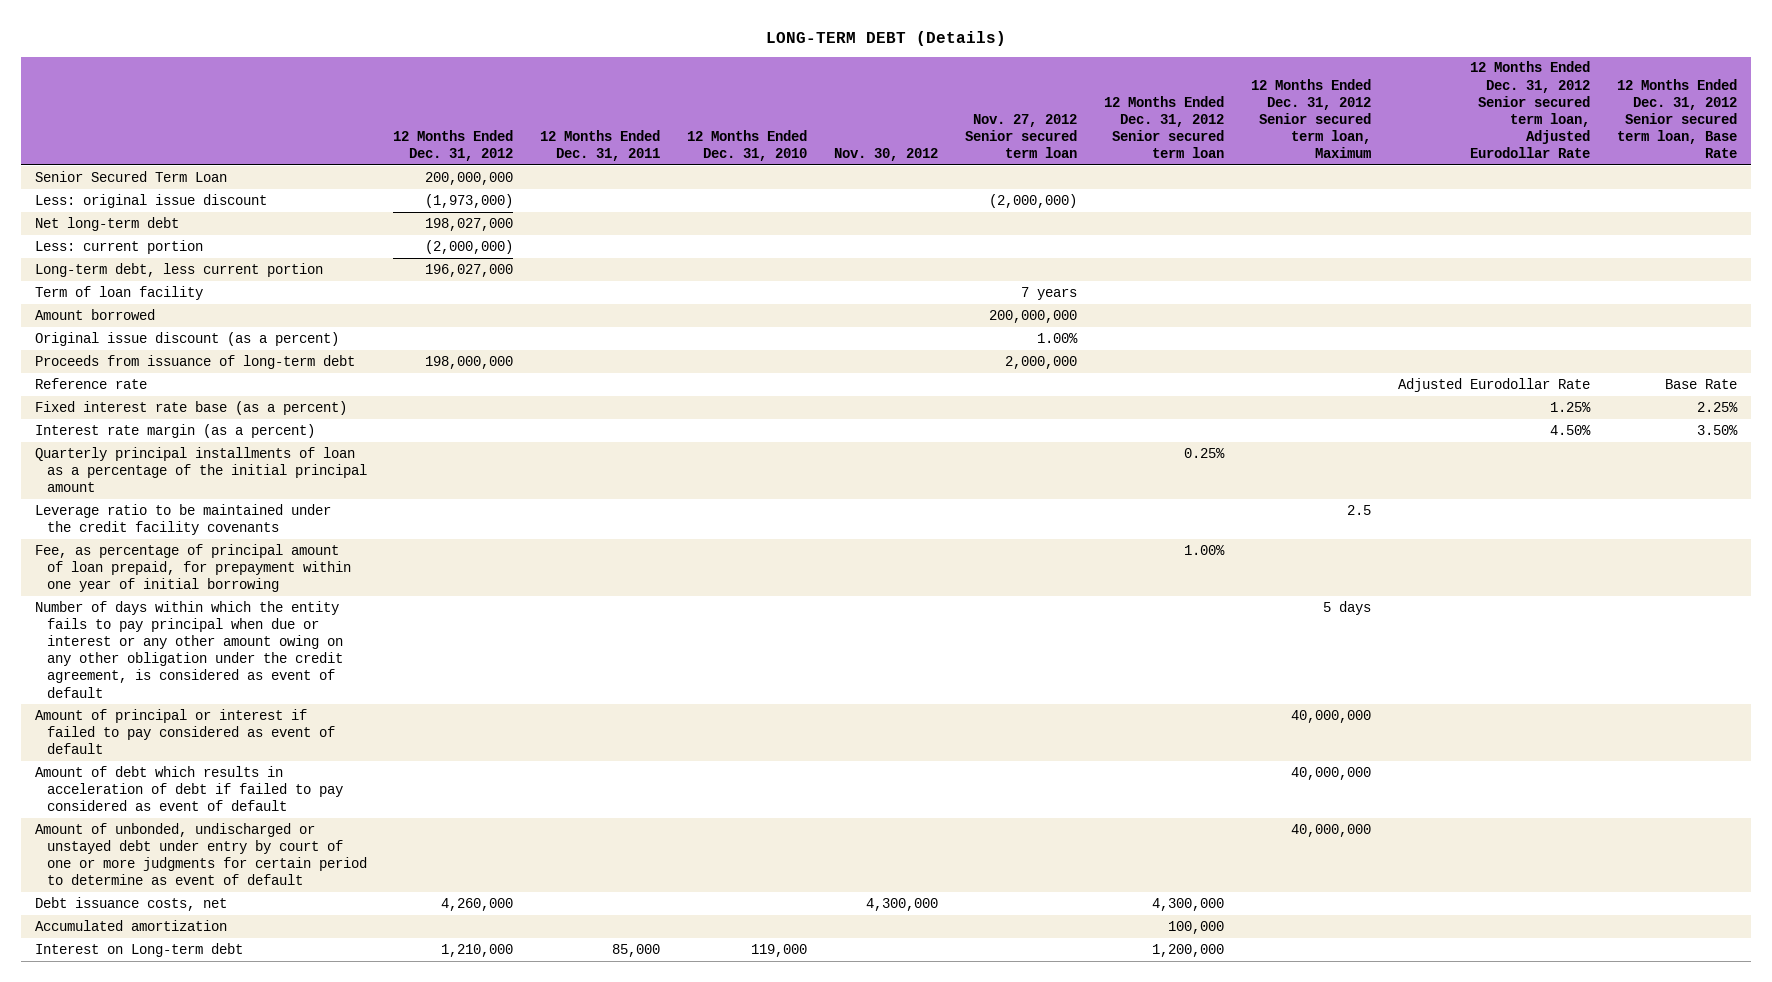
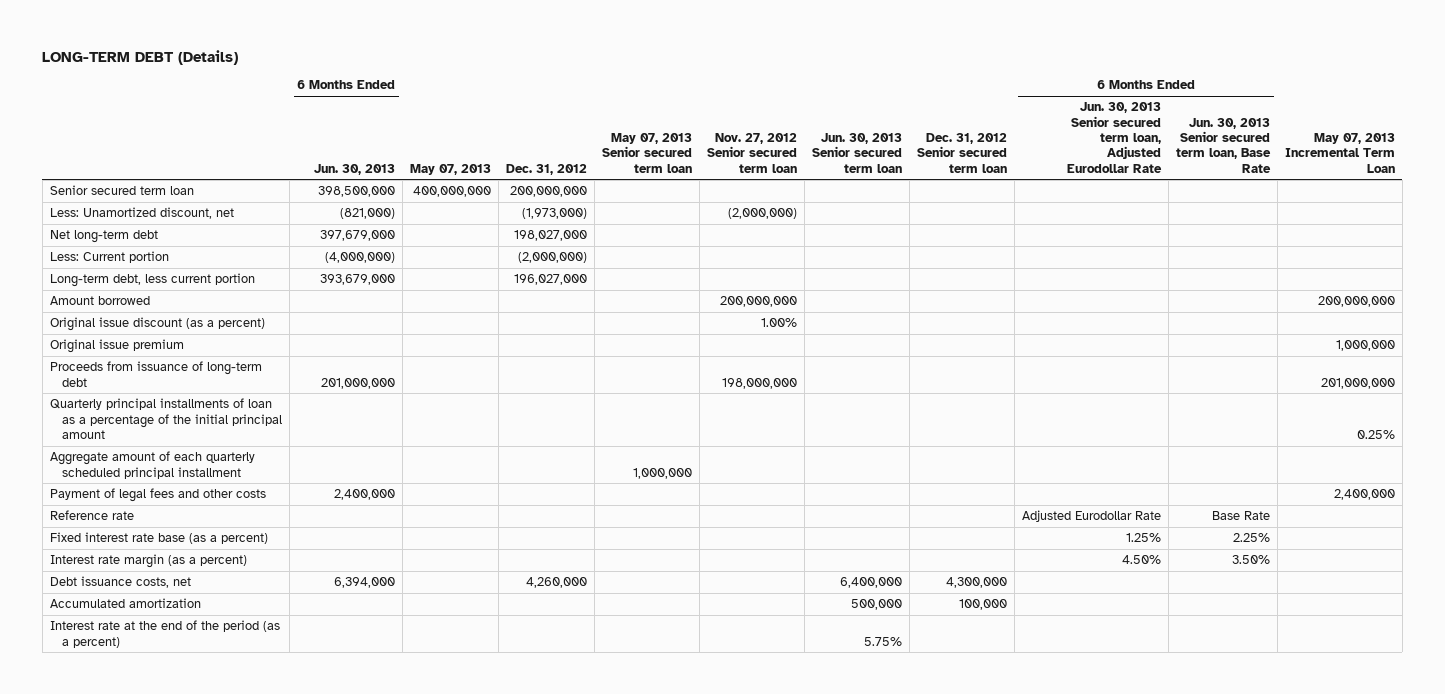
- | 12 Months Ended Dec. 31, 2012 | 12 Months Ended Dec. 31, 2011 | 12 Months Ended Dec. 31, 2010 | Nov. 30, 2012 | Nov. 27, 2012 Senior secured term loan | 12 Months Ended Dec. 31, 2012 Senior secured term loan | 12 Months Ended Dec. 31, 2012 Senior secured term loan, Maximum | 12 Months Ended Dec. 31, 2012 Senior secured term loan, Adjusted Eurodollar Rate | 12 Months Ended Dec. 31, 2012 Senior secured term loan, Base Rate
+ | 6 Months Ended Jun. 30, 2013 | May 07, 2013 | Dec. 31, 2012 | May 07, 2013 Senior secured term loan | Nov. 27, 2012 Senior secured term loan | Jun. 30, 2013 Senior secured term loan | Dec. 31, 2012 Senior secured term loan | 6 Months Ended Jun. 30, 2013 Senior secured term loan, Adjusted Eurodollar Rate | 6 Months Ended Jun. 30, 2013 Senior secured term loan, Base Rate | May 07, 2013 Incremental Term Loan
- Senior Secured Term Loan | 200,000,000 | | | | | | | |
- Less: original issue discount | (1,973,000) | | | | (2,000,000) | | | |
+ Senior secured term loan | 398,500,000 | 400,000,000 | 200,000,000 | | | | | | |
+ Less: Unamortized discount, net | (821,000) | | (1,973,000) | | (2,000,000) | | | | |
- Less: current portion | (2,000,000) | | | | | | | |
+ Less: Current portion | (4,000,000) | | (2,000,000) | | | | | | |
- Term of loan facility | | | | | 7 years | | | |
- Proceeds from issuance of long-term debt | 198,000,000 | | | | 2,000,000 | | | |
+ Original issue premium | | | | | | | | | | 1,000,000
+ Proceeds from issuance of long-term debt | 201,000,000 | | | | 198,000,000 | | | | | 201,000,000
moved up: Quarterly principal installments of loan as a percentage of the initial principal amount | | | | | | | | | | 0.25%
+ Aggregate amount of each quarterly scheduled principal installment | | | | 1,000,000 | | | | | |
+ Payment of legal fees and other costs | 2,400,000 | | | | | | | | | 2,400,000
- Leverage ratio to be maintained under the credit facility covenants | | | | | | | 2.5 | |
- Fee, as percentage of principal amount of loan prepaid, for prepayment within one year of initial borrowing | | | | | | 1.00% | | |
- Number of days within which the entity fails to pay principal when due or interest or any other amount owing on any other obligation under the credit agreement, is considered as event of default | | | | | | | 5 days | |
- Amount of principal or interest if failed to pay considered as event of default | | | | | | | 40,000,000 | |
- Amount of debt which results in acceleration of debt if failed to pay considered as event of default | | | | | | | 40,000,000 | |
- Amount of unbonded, undischarged or unstayed debt under entry by court of one or more judgments for certain period to determine as event of default | | | | | | | 40,000,000 | |
- Interest on Long-term debt | 1,210,000 | 85,000 | 119,000 | | | 1,200,000 | | |
+ Interest rate at the end of the period (as a percent) | | | | | | 5.75% | | | |

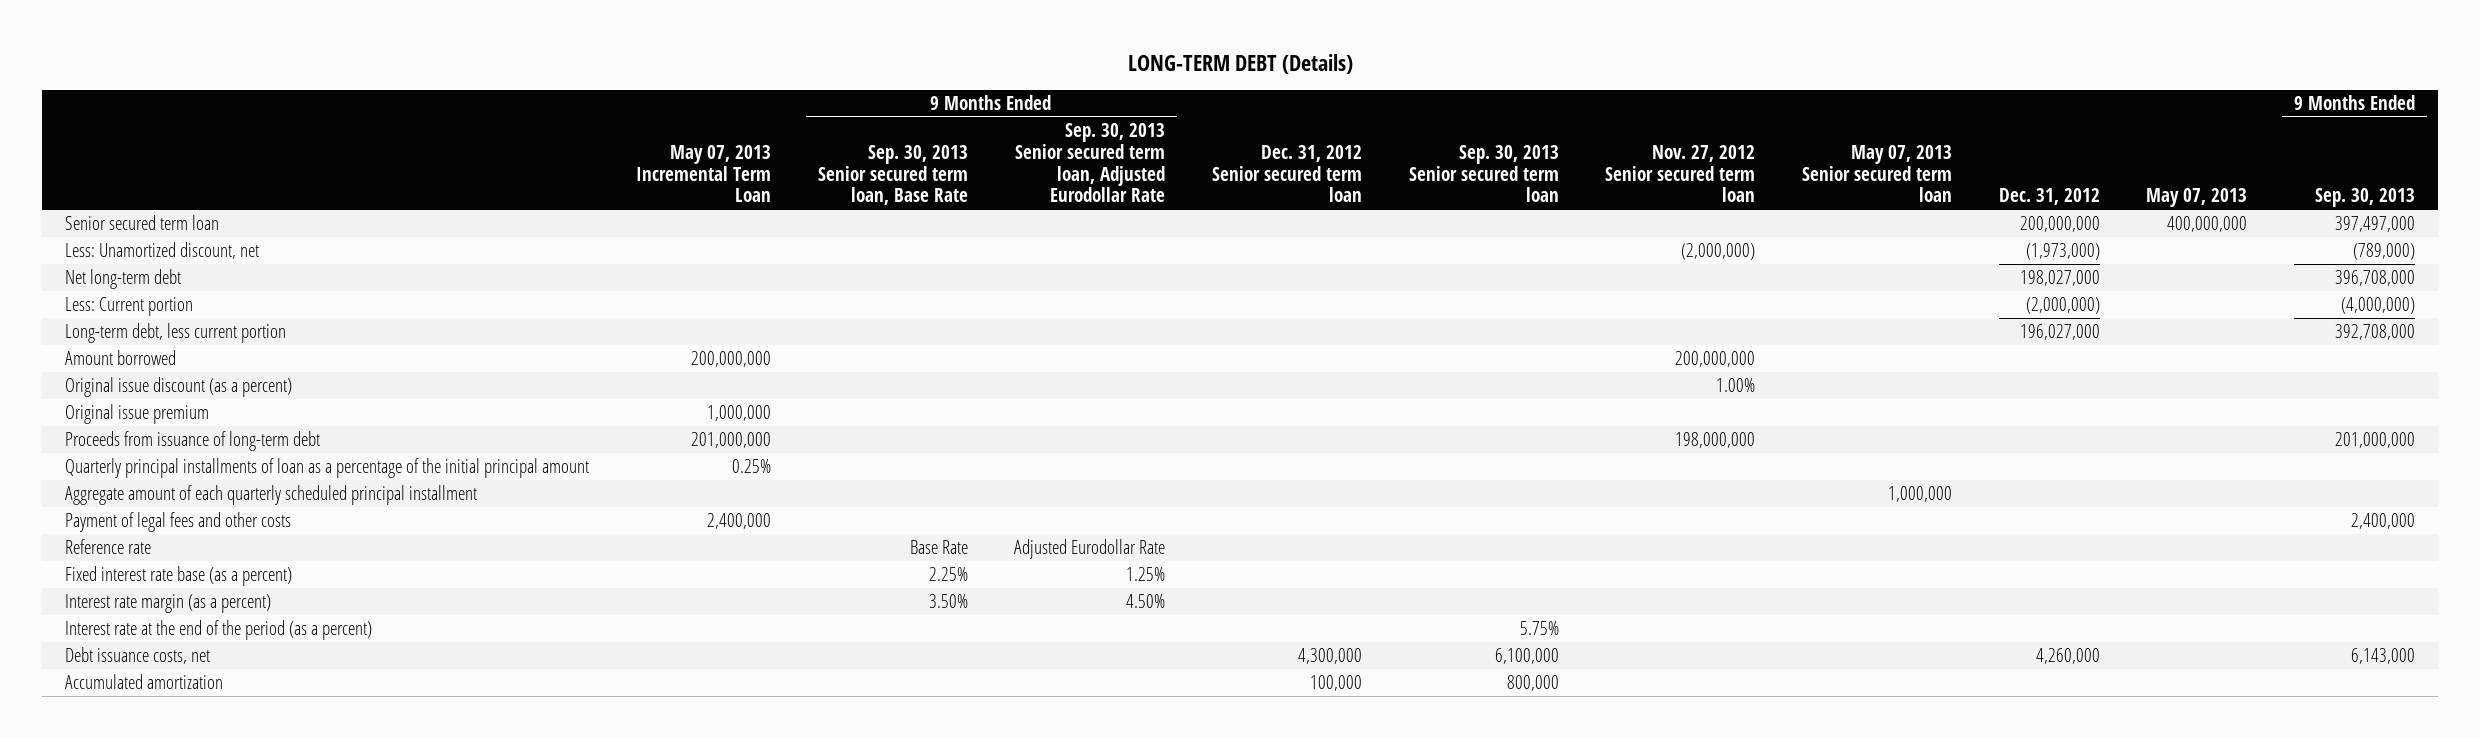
- | 6 Months Ended Jun. 30, 2013 | May 07, 2013 | Dec. 31, 2012 | May 07, 2013 Senior secured term loan | Nov. 27, 2012 Senior secured term loan | Jun. 30, 2013 Senior secured term loan | Dec. 31, 2012 Senior secured term loan | 6 Months Ended Jun. 30, 2013 Senior secured term loan, Adjusted Eurodollar Rate | 6 Months Ended Jun. 30, 2013 Senior secured term loan, Base Rate | May 07, 2013 Incremental Term Loan
+ | May 07, 2013 Incremental Term Loan | 9 Months Ended Sep. 30, 2013 Senior secured term loan, Base Rate | 9 Months Ended Sep. 30, 2013 Senior secured term loan, Adjusted Eurodollar Rate | Dec. 31, 2012 Senior secured term loan | Sep. 30, 2013 Senior secured term loan | Nov. 27, 2012 Senior secured term loan | May 07, 2013 Senior secured term loan | Dec. 31, 2012 | May 07, 2013 | 9 Months Ended Sep. 30, 2013
moved up: Interest rate at the end of the period (as a percent) | | | | | 5.75% | | | | |

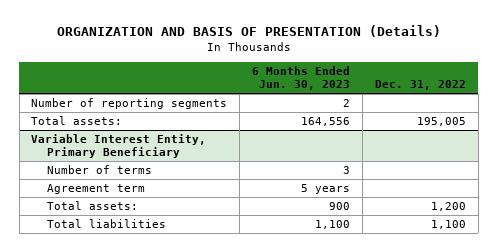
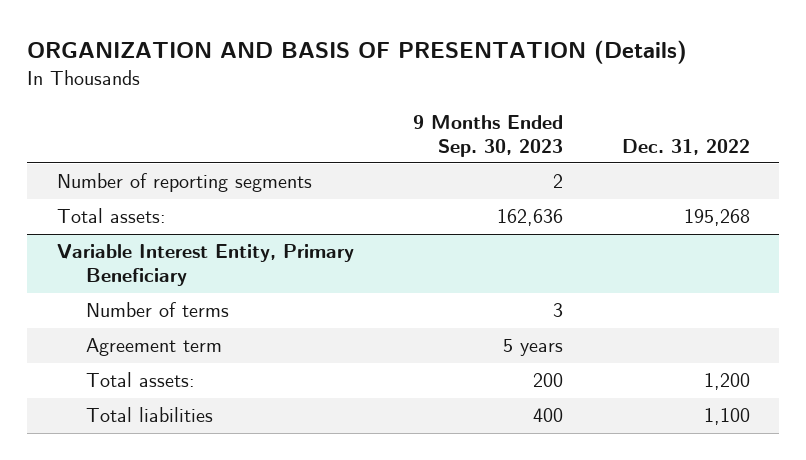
- | 6 Months Ended Jun. 30, 2023 | Dec. 31, 2022
+ | 9 Months Ended Sep. 30, 2023 | Dec. 31, 2022
- Total assets: | 164,556 | 195,005
+ Total assets: | 162,636 | 195,268

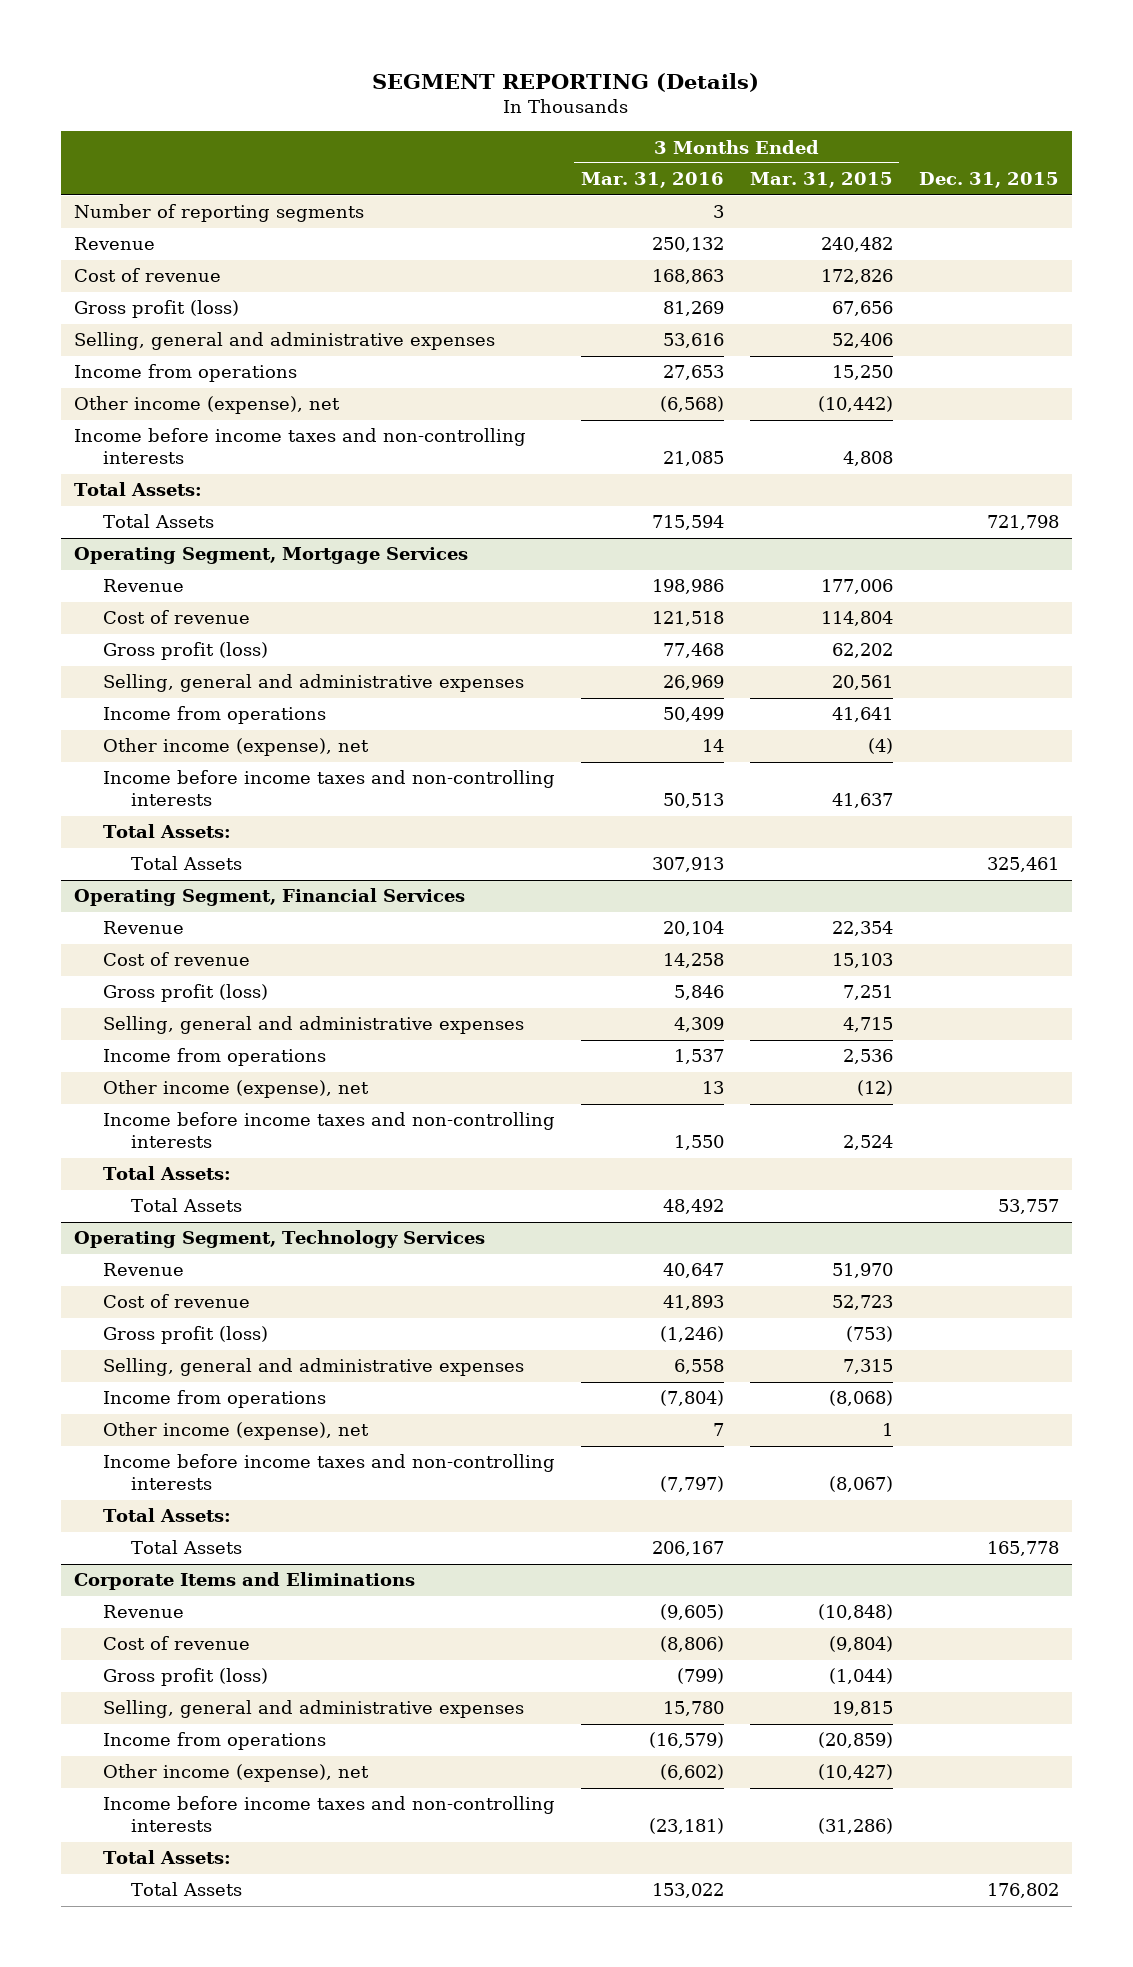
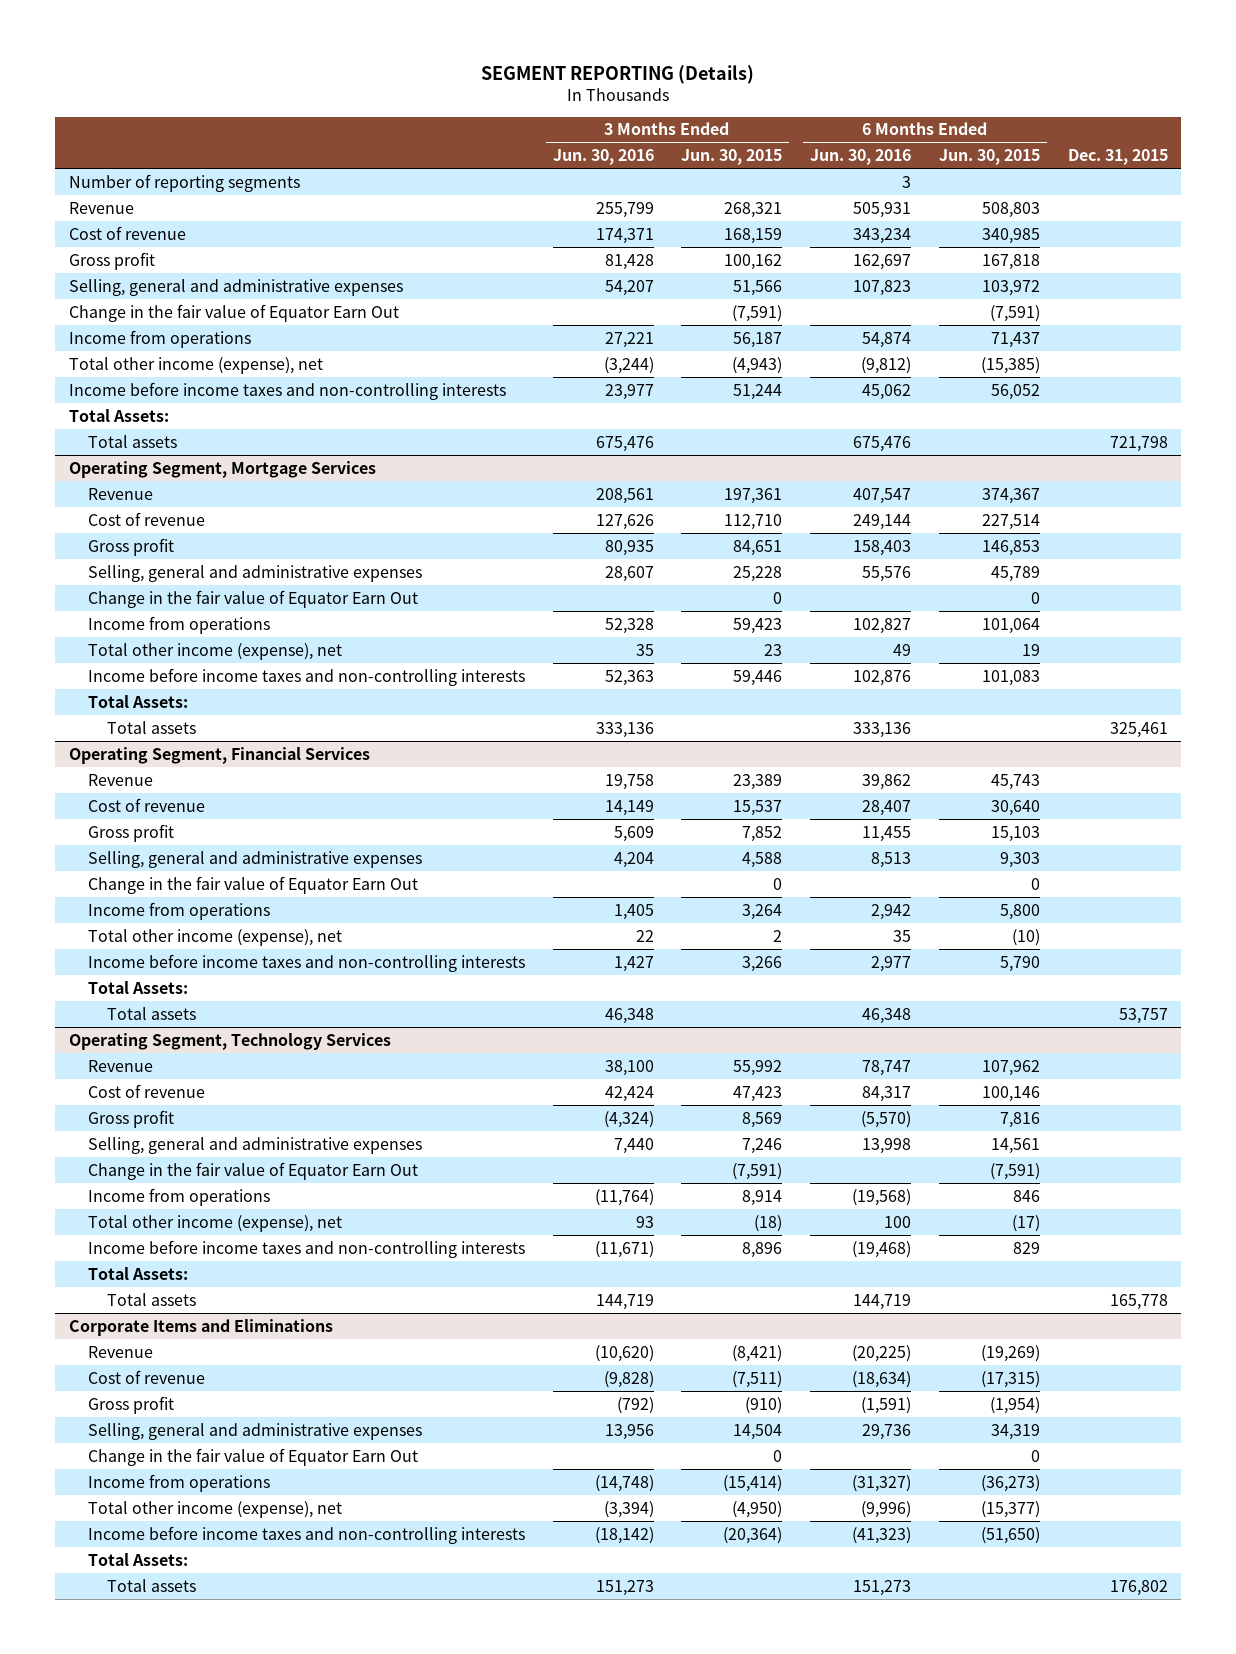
- | 3 Months Ended Mar. 31, 2016 | 3 Months Ended Mar. 31, 2015 | Dec. 31, 2015
+ | 3 Months Ended Jun. 30, 2016 | 3 Months Ended Jun. 30, 2015 | 6 Months Ended Jun. 30, 2016 | 6 Months Ended Jun. 30, 2015 | Dec. 31, 2015
- Gross profit (loss) | 81,269 | 67,656 |
+ Gross profit | 81,428 | 100,162 | 162,697 | 167,818 |
+ Change in the fair value of Equator Earn Out | | (7,591) | | (7,591) |
- Other income (expense), net | (6,568) | (10,442) |
+ Total other income (expense), net | (3,244) | (4,943) | (9,812) | (15,385) |
- Total Assets | 715,594 | | 721,798
+ Total assets | 675,476 | | 675,476 | | 721,798
@ Operating Segment, Mortgage Services
- Gross profit (loss) | 77,468 | 62,202 |
+ Gross profit | 80,935 | 84,651 | 158,403 | 146,853 |
+ Change in the fair value of Equator Earn Out | | 0 | | 0 |
- Other income (expense), net | 14 | (4) |
+ Total other income (expense), net | 35 | 23 | 49 | 19 |
- Total Assets | 307,913 | | 325,461
+ Total assets | 333,136 | | 333,136 | | 325,461
@ Operating Segment, Financial Services
- Gross profit (loss) | 5,846 | 7,251 |
+ Gross profit | 5,609 | 7,852 | 11,455 | 15,103 |
+ Change in the fair value of Equator Earn Out | | 0 | | 0 |
- Other income (expense), net | 13 | (12) |
+ Total other income (expense), net | 22 | 2 | 35 | (10) |
- Total Assets | 48,492 | | 53,757
+ Total assets | 46,348 | | 46,348 | | 53,757
@ Operating Segment, Technology Services
- Gross profit (loss) | (1,246) | (753) |
+ Gross profit | (4,324) | 8,569 | (5,570) | 7,816 |
+ Change in the fair value of Equator Earn Out | | (7,591) | | (7,591) |
- Other income (expense), net | 7 | 1 |
+ Total other income (expense), net | 93 | (18) | 100 | (17) |
- Total Assets | 206,167 | | 165,778
+ Total assets | 144,719 | | 144,719 | | 165,778
@ Corporate Items and Eliminations
- Gross profit (loss) | (799) | (1,044) |
+ Gross profit | (792) | (910) | (1,591) | (1,954) |
+ Change in the fair value of Equator Earn Out | | 0 | | 0 |
- Other income (expense), net | (6,602) | (10,427) |
+ Total other income (expense), net | (3,394) | (4,950) | (9,996) | (15,377) |
- Total Assets | 153,022 | | 176,802
+ Total assets | 151,273 | | 151,273 | | 176,802

